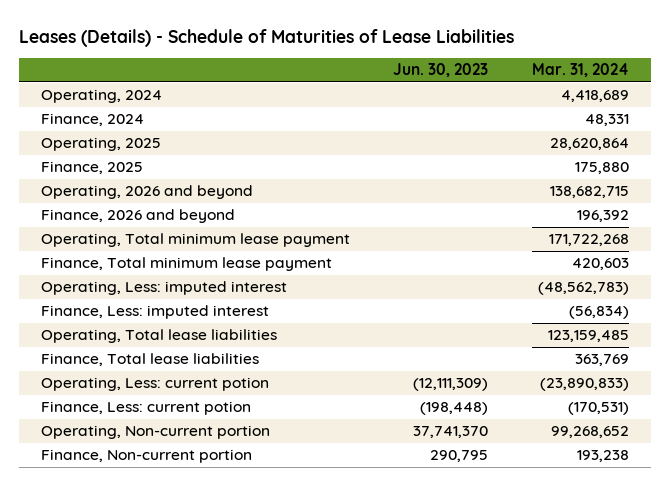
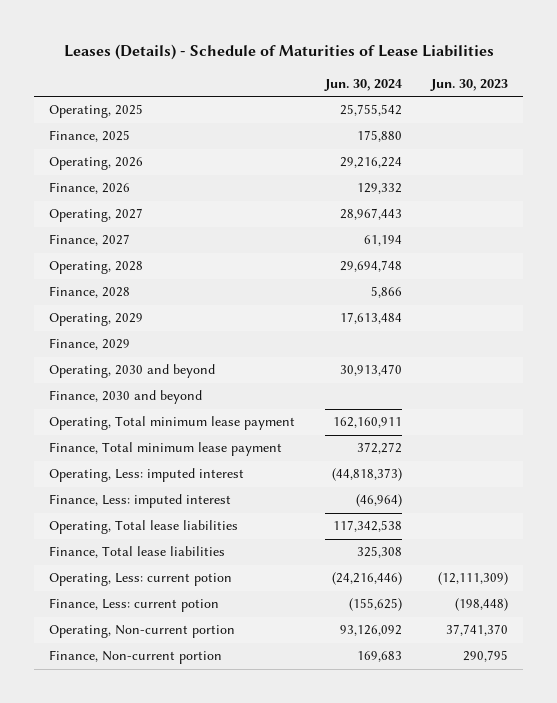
- | Jun. 30, 2023 | Mar. 31, 2024
+ | Jun. 30, 2024 | Jun. 30, 2023
- Operating, 2024 | | 4,418,689
- Finance, 2024 | | 48,331
- Operating, 2026 and beyond | | 138,682,715
- Finance, 2026 and beyond | | 196,392
+ Operating, 2026 | 29,216,224 |
+ Finance, 2026 | 129,332 |
+ Operating, 2027 | 28,967,443 |
+ Finance, 2027 | 61,194 |
+ Operating, 2028 | 29,694,748 |
+ Finance, 2028 | 5,866 |
+ Operating, 2029 | 17,613,484 |
+ Finance, 2029
+ Operating, 2030 and beyond | 30,913,470 |
+ Finance, 2030 and beyond

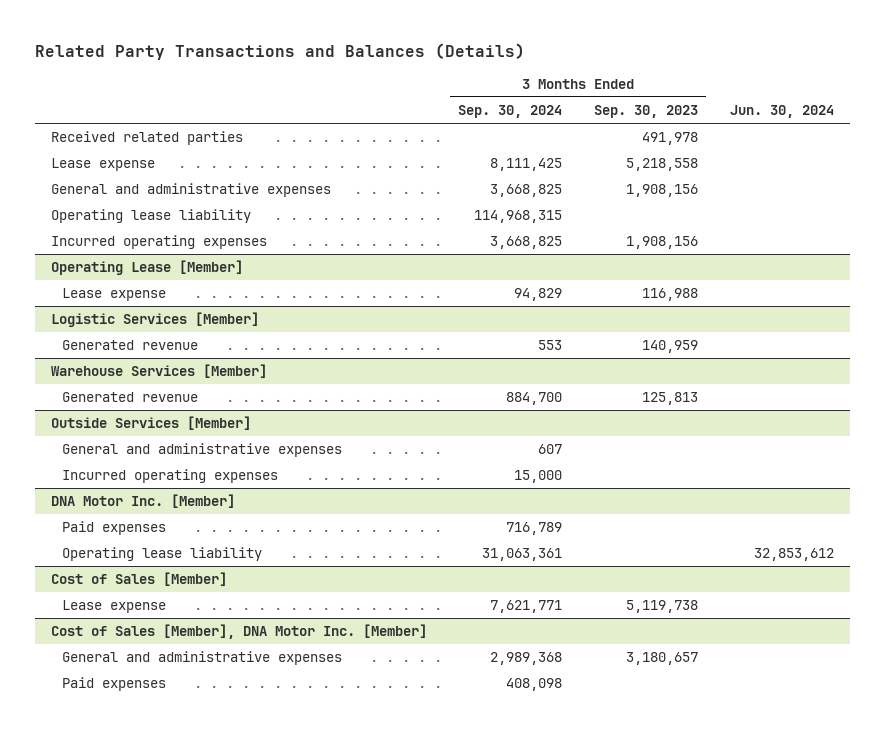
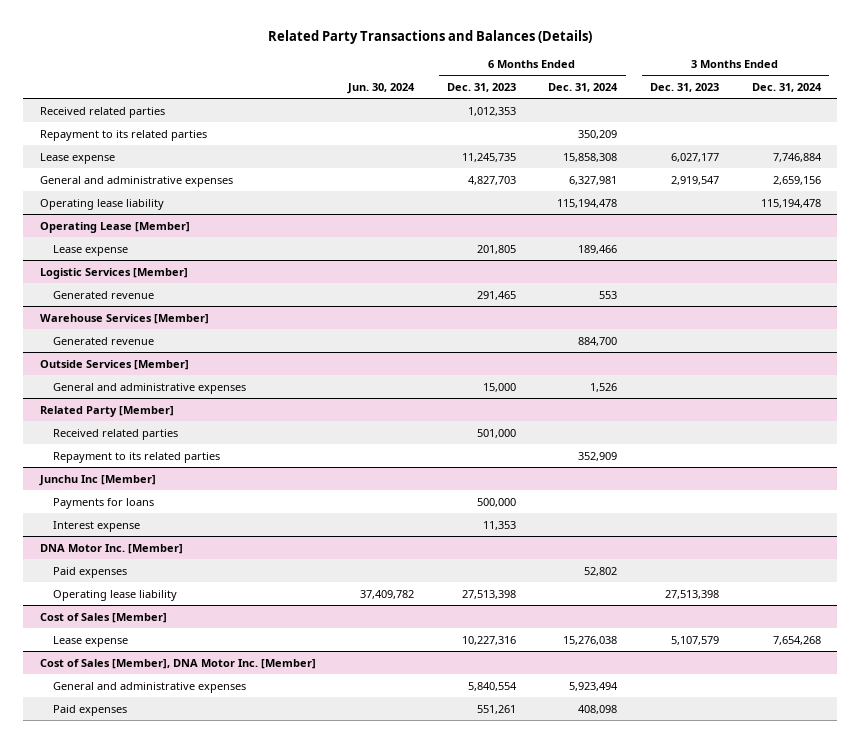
- | 3 Months Ended Sep. 30, 2024 | 3 Months Ended Sep. 30, 2023 | Jun. 30, 2024
+ | Jun. 30, 2024 | 6 Months Ended Dec. 31, 2023 | 6 Months Ended Dec. 31, 2024 | 3 Months Ended Dec. 31, 2023 | 3 Months Ended Dec. 31, 2024
+ Repayment to its related parties | | | 350,209 | |
- Incurred operating expenses | 3,668,825 | 1,908,156 |
@ Outside Services [Member]
- Incurred operating expenses | 15,000 | |
+ Related Party [Member]
+ Received related parties | | 501,000 | | |
+ Repayment to its related parties | | | 352,909 | |
+ Junchu Inc [Member]
+ Payments for loans | | 500,000 | | |
+ Interest expense | | 11,353 | | |
@ DNA Motor Inc. [Member]
- Operating lease liability | 31,063,361 | | 32,853,612
+ Operating lease liability | 37,409,782 | 27,513,398 | | 27,513,398 |

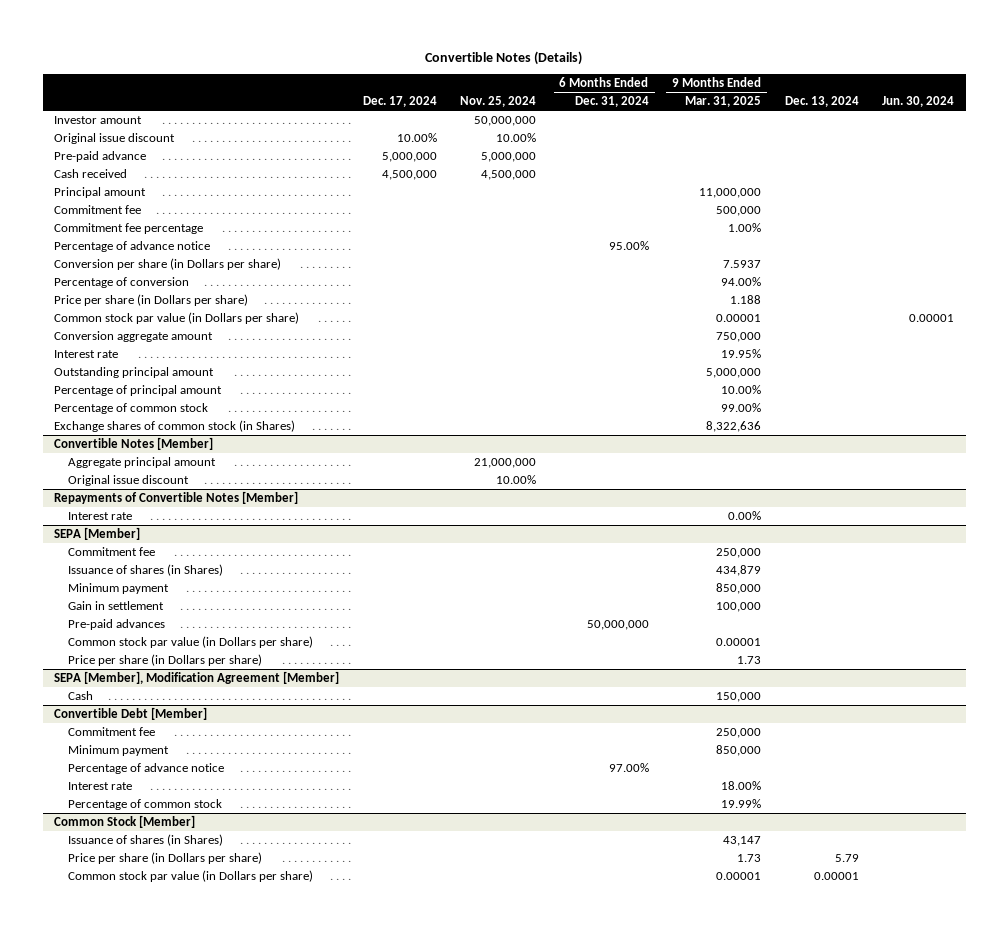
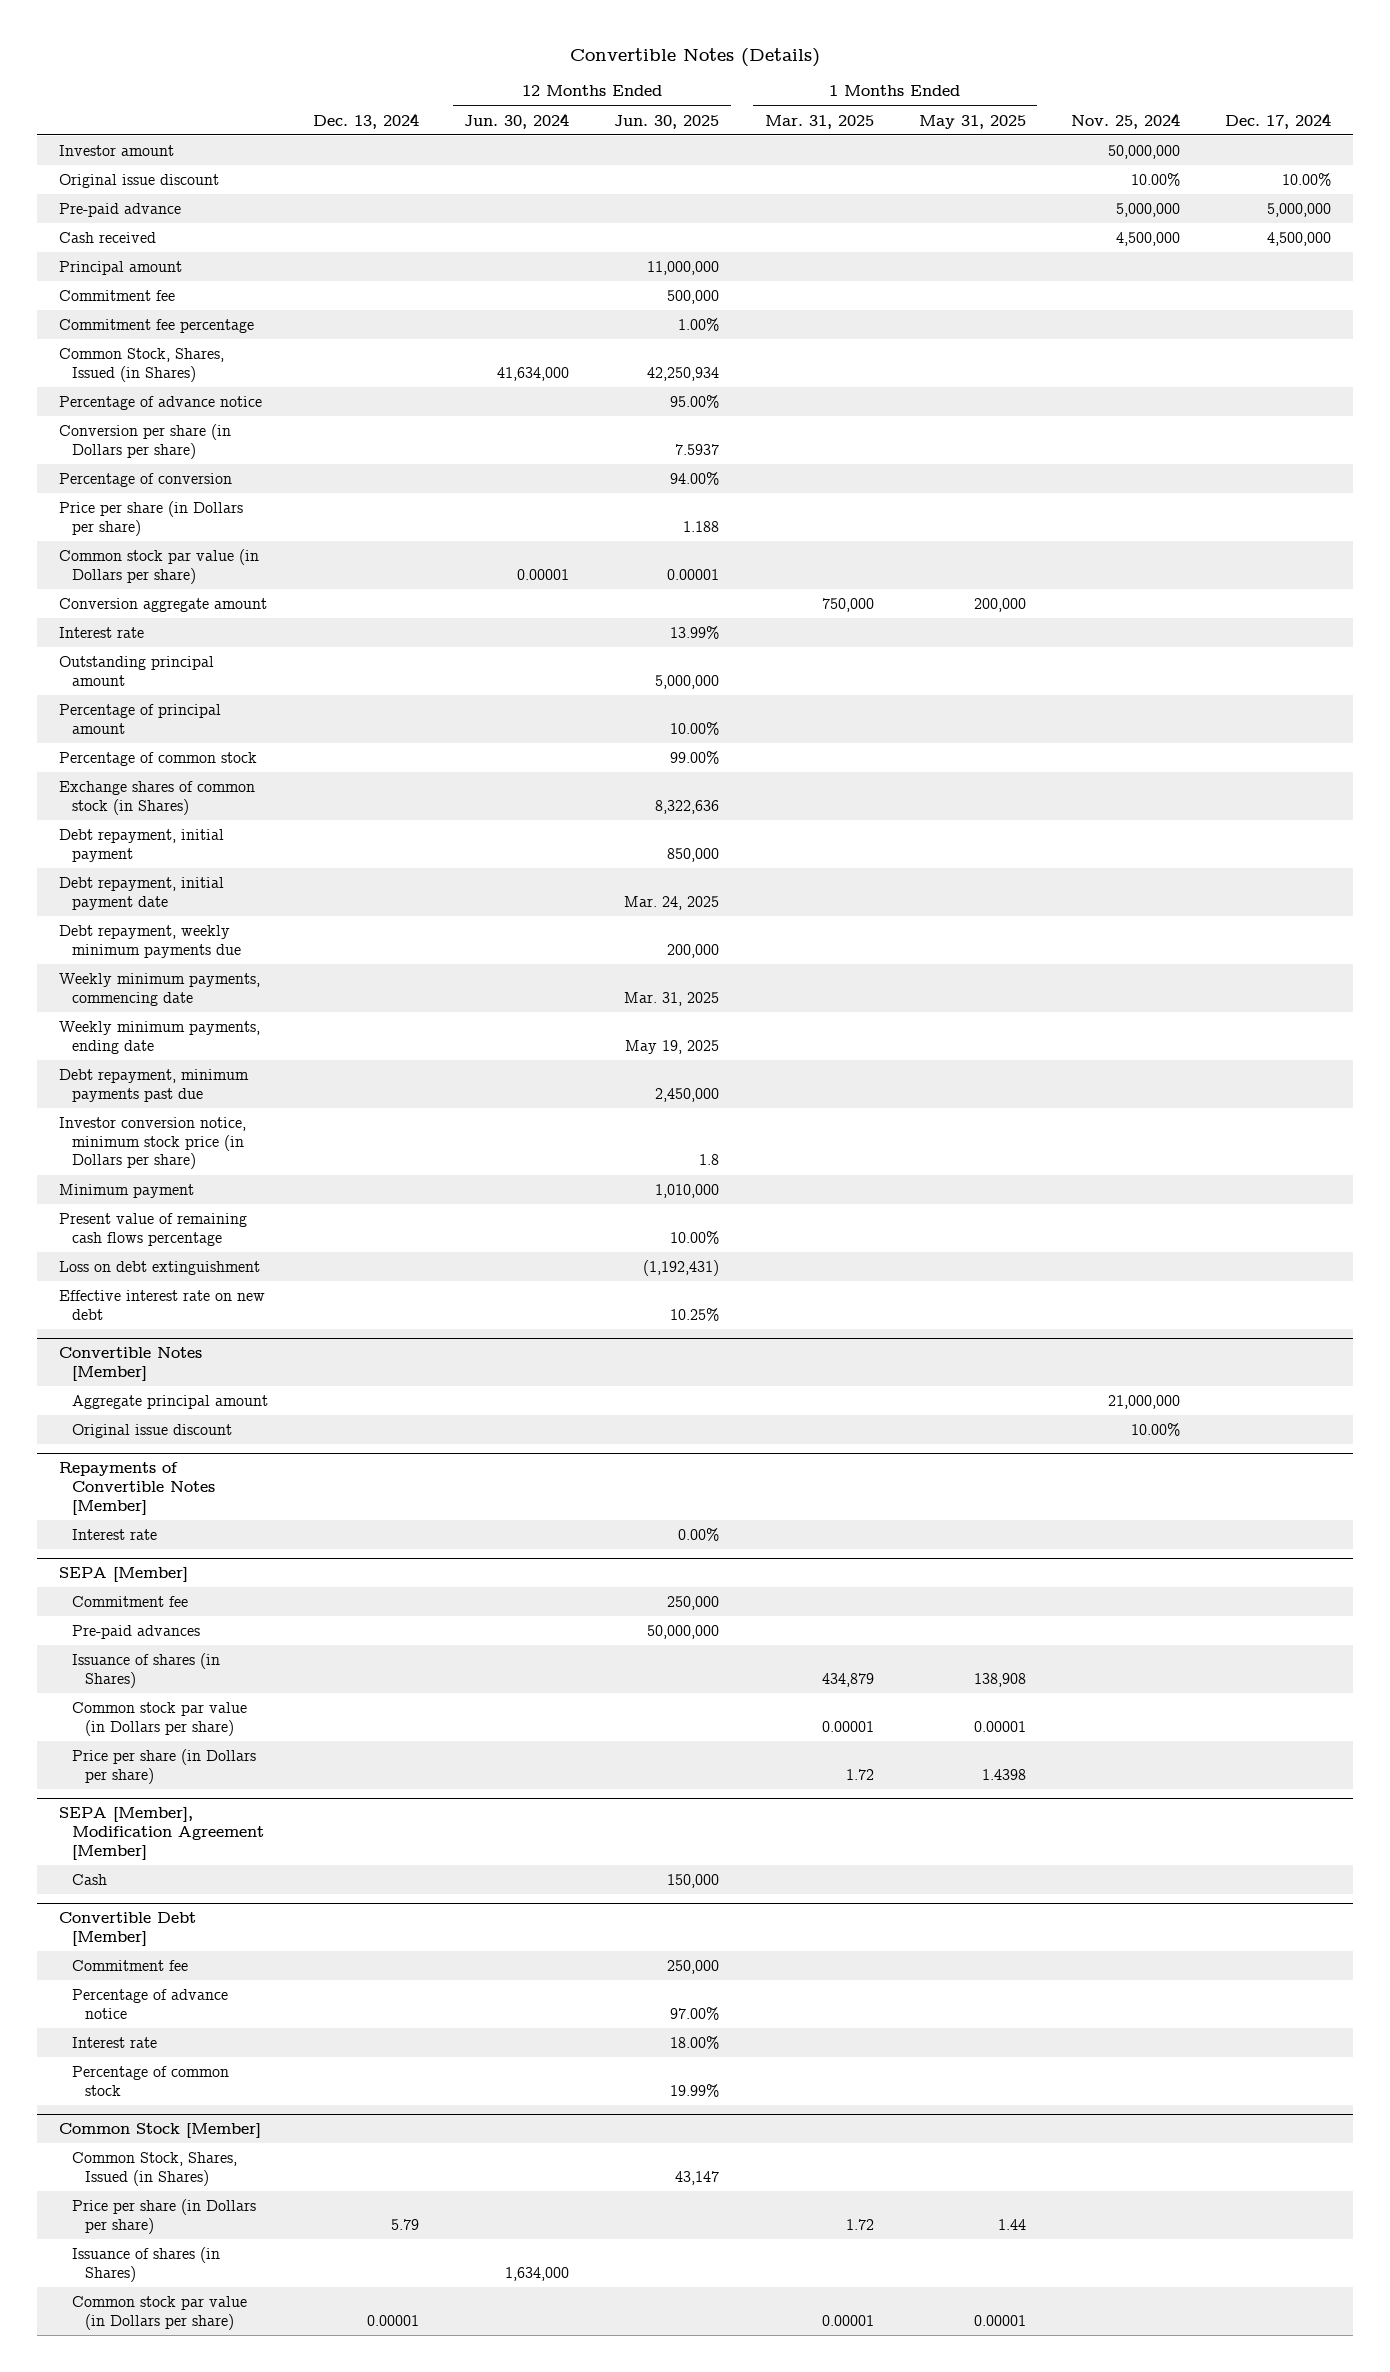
- | Dec. 17, 2024 | Nov. 25, 2024 | 6 Months Ended Dec. 31, 2024 | 9 Months Ended Mar. 31, 2025 | Dec. 13, 2024 | Jun. 30, 2024
+ | Dec. 13, 2024 | 12 Months Ended Jun. 30, 2024 | 12 Months Ended Jun. 30, 2025 | 1 Months Ended Mar. 31, 2025 | 1 Months Ended May 31, 2025 | Nov. 25, 2024 | Dec. 17, 2024
+ Common Stock, Shares, Issued (in Shares) | | 41,634,000 | 42,250,934 | | | |
+ Debt repayment, initial payment | | | 850,000 | | | |
+ Debt repayment, initial payment date | | | Mar. 24, 2025 | | | |
+ Debt repayment, weekly minimum payments due | | | 200,000 | | | |
+ Weekly minimum payments, commencing date | | | Mar. 31, 2025 | | | |
+ Weekly minimum payments, ending date | | | May 19, 2025 | | | |
+ Debt repayment, minimum payments past due | | | 2,450,000 | | | |
+ Investor conversion notice, minimum stock price (in Dollars per share) | | | 1.8 | | | |
+ Minimum payment | | | 1,010,000 | | | |
+ Present value of remaining cash flows percentage | | | 10.00% | | | |
+ Loss on debt extinguishment | | | (1,192,431) | | | |
+ Effective interest rate on new debt | | | 10.25% | | | |
@ SEPA [Member]
- Minimum payment | | | | 850,000 | |
- Gain in settlement | | | | 100,000 | |
moved down: Issuance of shares (in Shares) | | | | 434,879 | 138,908 | |
@ Convertible Debt [Member]
- Minimum payment | | | | 850,000 | |
@ Common Stock [Member]
+ Common Stock, Shares, Issued (in Shares) | | | 43,147 | | | |
moved down: Issuance of shares (in Shares) | | 1,634,000 | | | | |

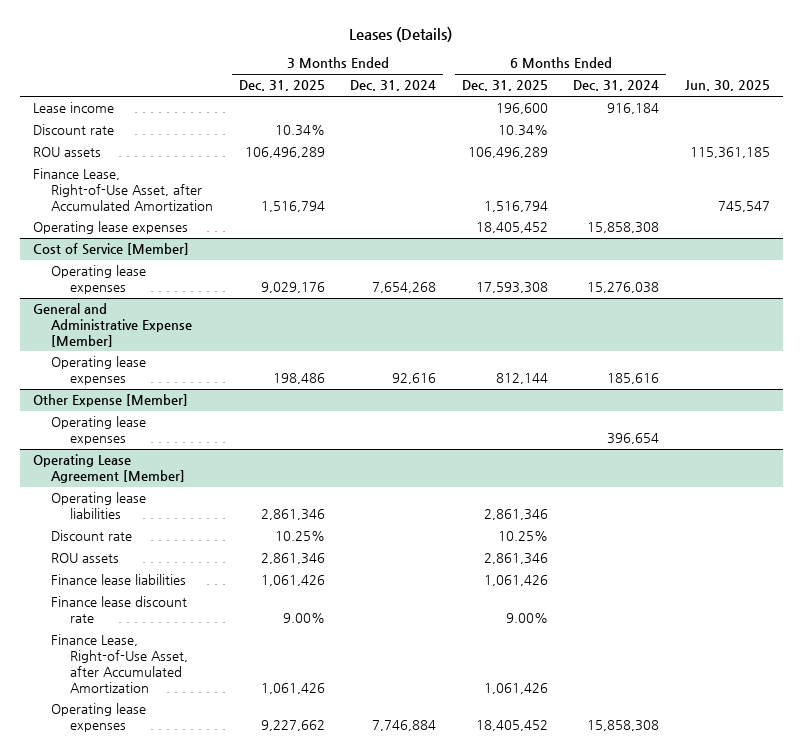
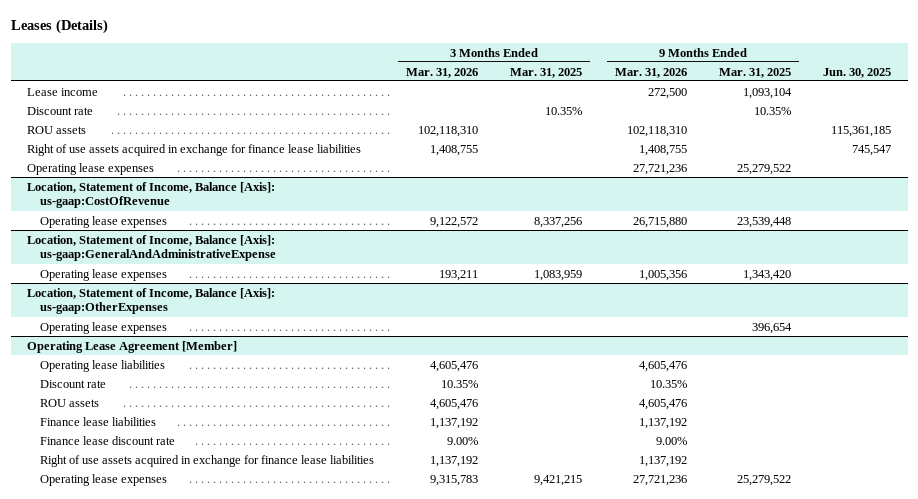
- | 3 Months Ended Dec. 31, 2025 | 3 Months Ended Dec. 31, 2024 | 6 Months Ended Dec. 31, 2025 | 6 Months Ended Dec. 31, 2024 | Jun. 30, 2025
+ | 3 Months Ended Mar. 31, 2026 | 3 Months Ended Mar. 31, 2025 | 9 Months Ended Mar. 31, 2026 | 9 Months Ended Mar. 31, 2025 | Jun. 30, 2025
- Finance Lease, Right-of-Use Asset, after Accumulated Amortization | 1,516,794 | | 1,516,794 | | 745,547
+ Right of use assets acquired in exchange for finance lease liabilities | 1,408,755 | | 1,408,755 | | 745,547
- Cost of Service [Member]
- Operating lease expenses | 9,029,176 | 7,654,268 | 17,593,308 | 15,276,038 |
- General and Administrative Expense [Member]
- Operating lease expenses | 198,486 | 92,616 | 812,144 | 185,616 |
- Other Expense [Member]
- Operating lease expenses | | | | 396,654 |
+ Location, Statement of Income, Balance [Axis]: us-gaap:CostOfRevenue
+ Operating lease expenses | 9,122,572 | 8,337,256 | 26,715,880 | 23,539,448 |
+ Location, Statement of Income, Balance [Axis]: us-gaap:GeneralAndAdministrativeExpense
+ Operating lease expenses | 193,211 | 1,083,959 | 1,005,356 | 1,343,420 |
+ Location, Statement of Income, Balance [Axis]: us-gaap:OtherExpenses
+ Operating lease expenses | | | | 396,654 |
@ Operating Lease Agreement [Member]
- Finance Lease, Right-of-Use Asset, after Accumulated Amortization | 1,061,426 | | 1,061,426 | |
+ Right of use assets acquired in exchange for finance lease liabilities | 1,137,192 | | 1,137,192 | |

